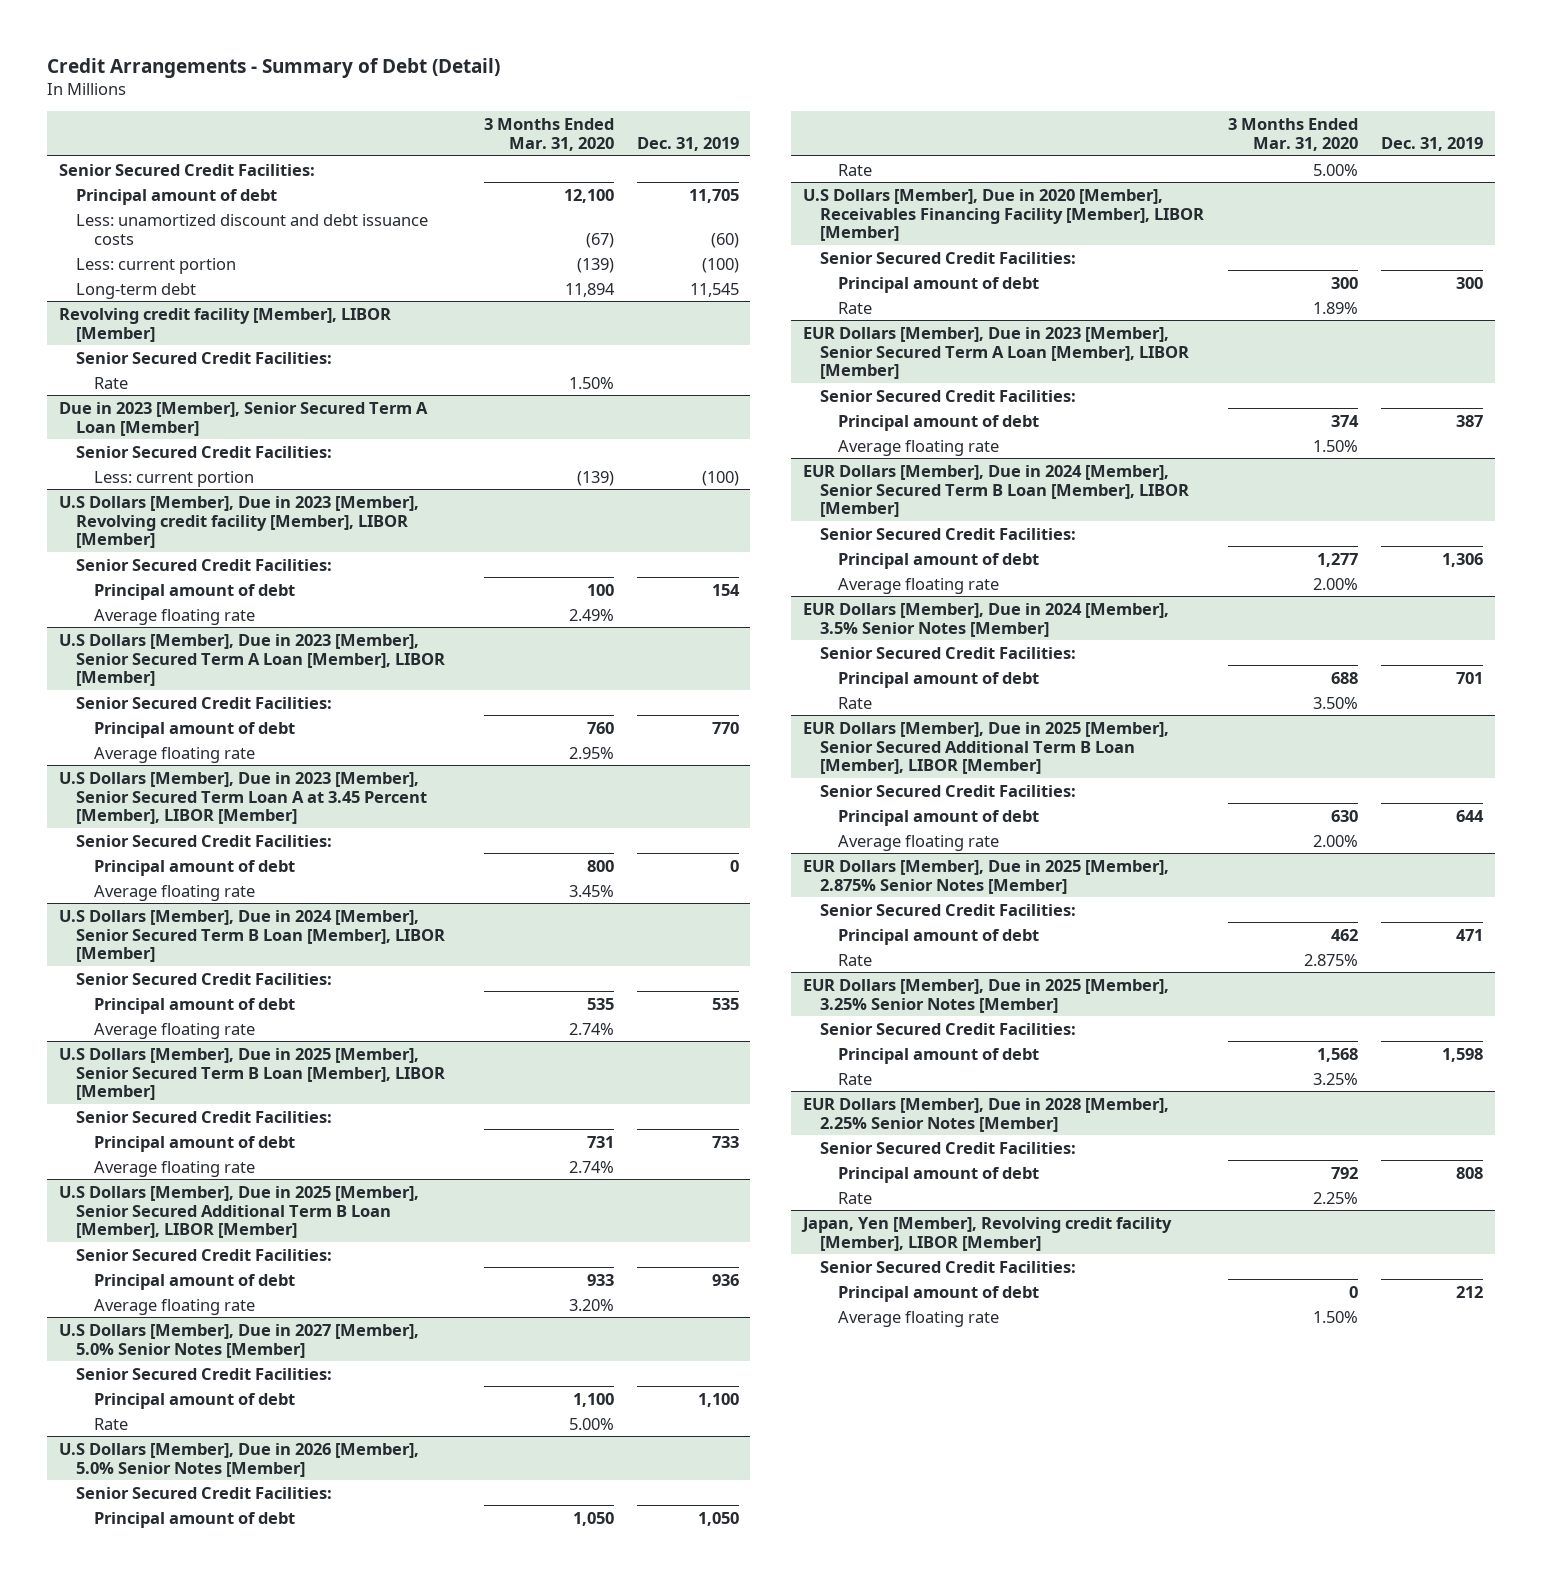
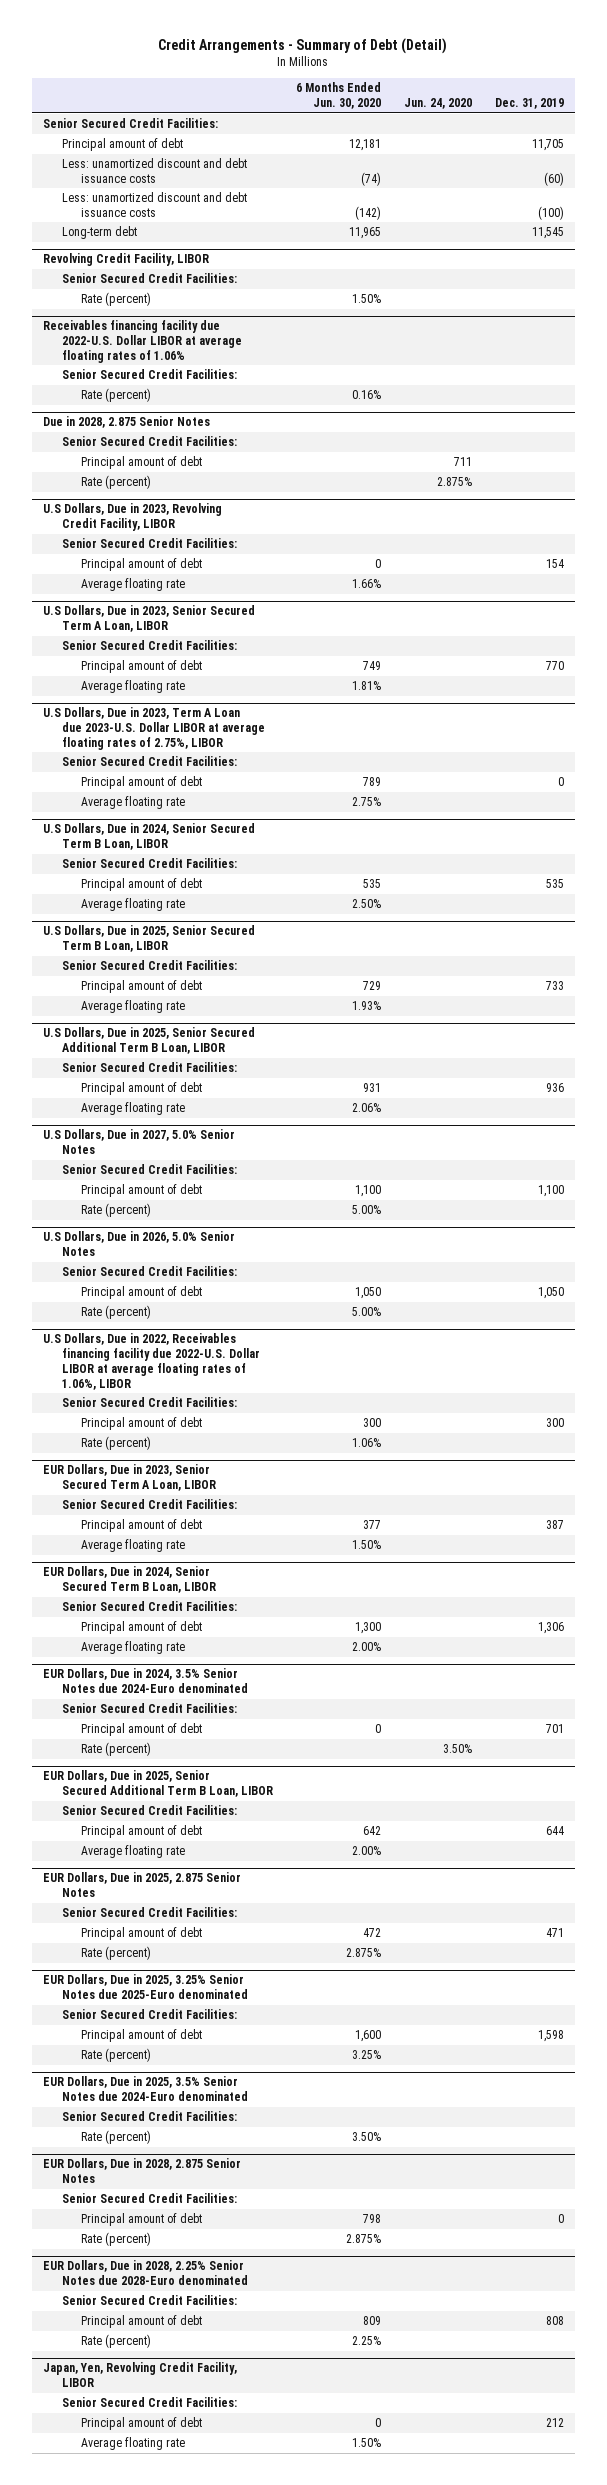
- | 3 Months Ended Mar. 31, 2020 | Dec. 31, 2019
+ | 6 Months Ended Jun. 30, 2020 | Jun. 24, 2020 | Dec. 31, 2019
- Less: current portion | (139) | (100)
+ Less: unamortized discount and debt issuance costs | (142) | | (100)
- Revolving credit facility [Member], LIBOR [Member]
+ Revolving Credit Facility, LIBOR
- Rate | 1.50% |
- Due in 2023 [Member], Senior Secured Term A Loan [Member]
- Senior Secured Credit Facilities:
- Less: current portion | (139) | (100)
- U.S Dollars [Member], Due in 2023 [Member], Revolving credit facility [Member], LIBOR [Member]
+ Rate (percent) | 1.50% | |
+ Receivables financing facility due 2022-U.S. Dollar LIBOR at average floating rates of 1.06%
+ Senior Secured Credit Facilities:
+ Rate (percent) | 0.16% | |
+ Due in 2028, 2.875 Senior Notes
+ Senior Secured Credit Facilities:
+ Principal amount of debt | | 711 |
+ Rate (percent) | | 2.875% |
+ U.S Dollars, Due in 2023, Revolving Credit Facility, LIBOR
- U.S Dollars [Member], Due in 2023 [Member], Senior Secured Term A Loan [Member], LIBOR [Member]
+ U.S Dollars, Due in 2023, Senior Secured Term A Loan, LIBOR
- U.S Dollars [Member], Due in 2023 [Member], Senior Secured Term Loan A at 3.45 Percent [Member], LIBOR [Member]
+ U.S Dollars, Due in 2023, Term A Loan due 2023-U.S. Dollar LIBOR at average floating rates of 2.75%, LIBOR
- U.S Dollars [Member], Due in 2024 [Member], Senior Secured Term B Loan [Member], LIBOR [Member]
+ U.S Dollars, Due in 2024, Senior Secured Term B Loan, LIBOR
- U.S Dollars [Member], Due in 2025 [Member], Senior Secured Term B Loan [Member], LIBOR [Member]
+ U.S Dollars, Due in 2025, Senior Secured Term B Loan, LIBOR
- U.S Dollars [Member], Due in 2025 [Member], Senior Secured Additional Term B Loan [Member], LIBOR [Member]
+ U.S Dollars, Due in 2025, Senior Secured Additional Term B Loan, LIBOR
- U.S Dollars [Member], Due in 2027 [Member], 5.0% Senior Notes [Member]
+ U.S Dollars, Due in 2027, 5.0% Senior Notes
- Rate | 5.00% |
- U.S Dollars [Member], Due in 2026 [Member], 5.0% Senior Notes [Member]
+ Rate (percent) | 5.00% | |
+ U.S Dollars, Due in 2026, 5.0% Senior Notes
- Rate | 5.00% |
- U.S Dollars [Member], Due in 2020 [Member], Receivables Financing Facility [Member], LIBOR [Member]
+ Rate (percent) | 5.00% | |
+ U.S Dollars, Due in 2022, Receivables financing facility due 2022-U.S. Dollar LIBOR at average floating rates of 1.06%, LIBOR
- Rate | 1.89% |
- EUR Dollars [Member], Due in 2023 [Member], Senior Secured Term A Loan [Member], LIBOR [Member]
+ Rate (percent) | 1.06% | |
+ EUR Dollars, Due in 2023, Senior Secured Term A Loan, LIBOR
- EUR Dollars [Member], Due in 2024 [Member], Senior Secured Term B Loan [Member], LIBOR [Member]
+ EUR Dollars, Due in 2024, Senior Secured Term B Loan, LIBOR
- EUR Dollars [Member], Due in 2024 [Member], 3.5% Senior Notes [Member]
+ EUR Dollars, Due in 2024, 3.5% Senior Notes due 2024-Euro denominated
- Rate | 3.50% |
- EUR Dollars [Member], Due in 2025 [Member], Senior Secured Additional Term B Loan [Member], LIBOR [Member]
+ Rate (percent) | | 3.50% |
+ EUR Dollars, Due in 2025, Senior Secured Additional Term B Loan, LIBOR
- EUR Dollars [Member], Due in 2025 [Member], 2.875% Senior Notes [Member]
+ EUR Dollars, Due in 2025, 2.875 Senior Notes
- Rate | 2.875% |
- EUR Dollars [Member], Due in 2025 [Member], 3.25% Senior Notes [Member]
+ Rate (percent) | 2.875% | |
+ EUR Dollars, Due in 2025, 3.25% Senior Notes due 2025-Euro denominated
- Rate | 3.25% |
- EUR Dollars [Member], Due in 2028 [Member], 2.25% Senior Notes [Member]
+ Rate (percent) | 3.25% | |
+ EUR Dollars, Due in 2025, 3.5% Senior Notes due 2024-Euro denominated
+ Senior Secured Credit Facilities:
+ Rate (percent) | 3.50% | |
+ EUR Dollars, Due in 2028, 2.875 Senior Notes
+ Senior Secured Credit Facilities:
+ Principal amount of debt | 798 | | 0
+ Rate (percent) | 2.875% | |
+ EUR Dollars, Due in 2028, 2.25% Senior Notes due 2028-Euro denominated
- Rate | 2.25% |
- Japan, Yen [Member], Revolving credit facility [Member], LIBOR [Member]
+ Rate (percent) | 2.25% | |
+ Japan, Yen, Revolving Credit Facility, LIBOR

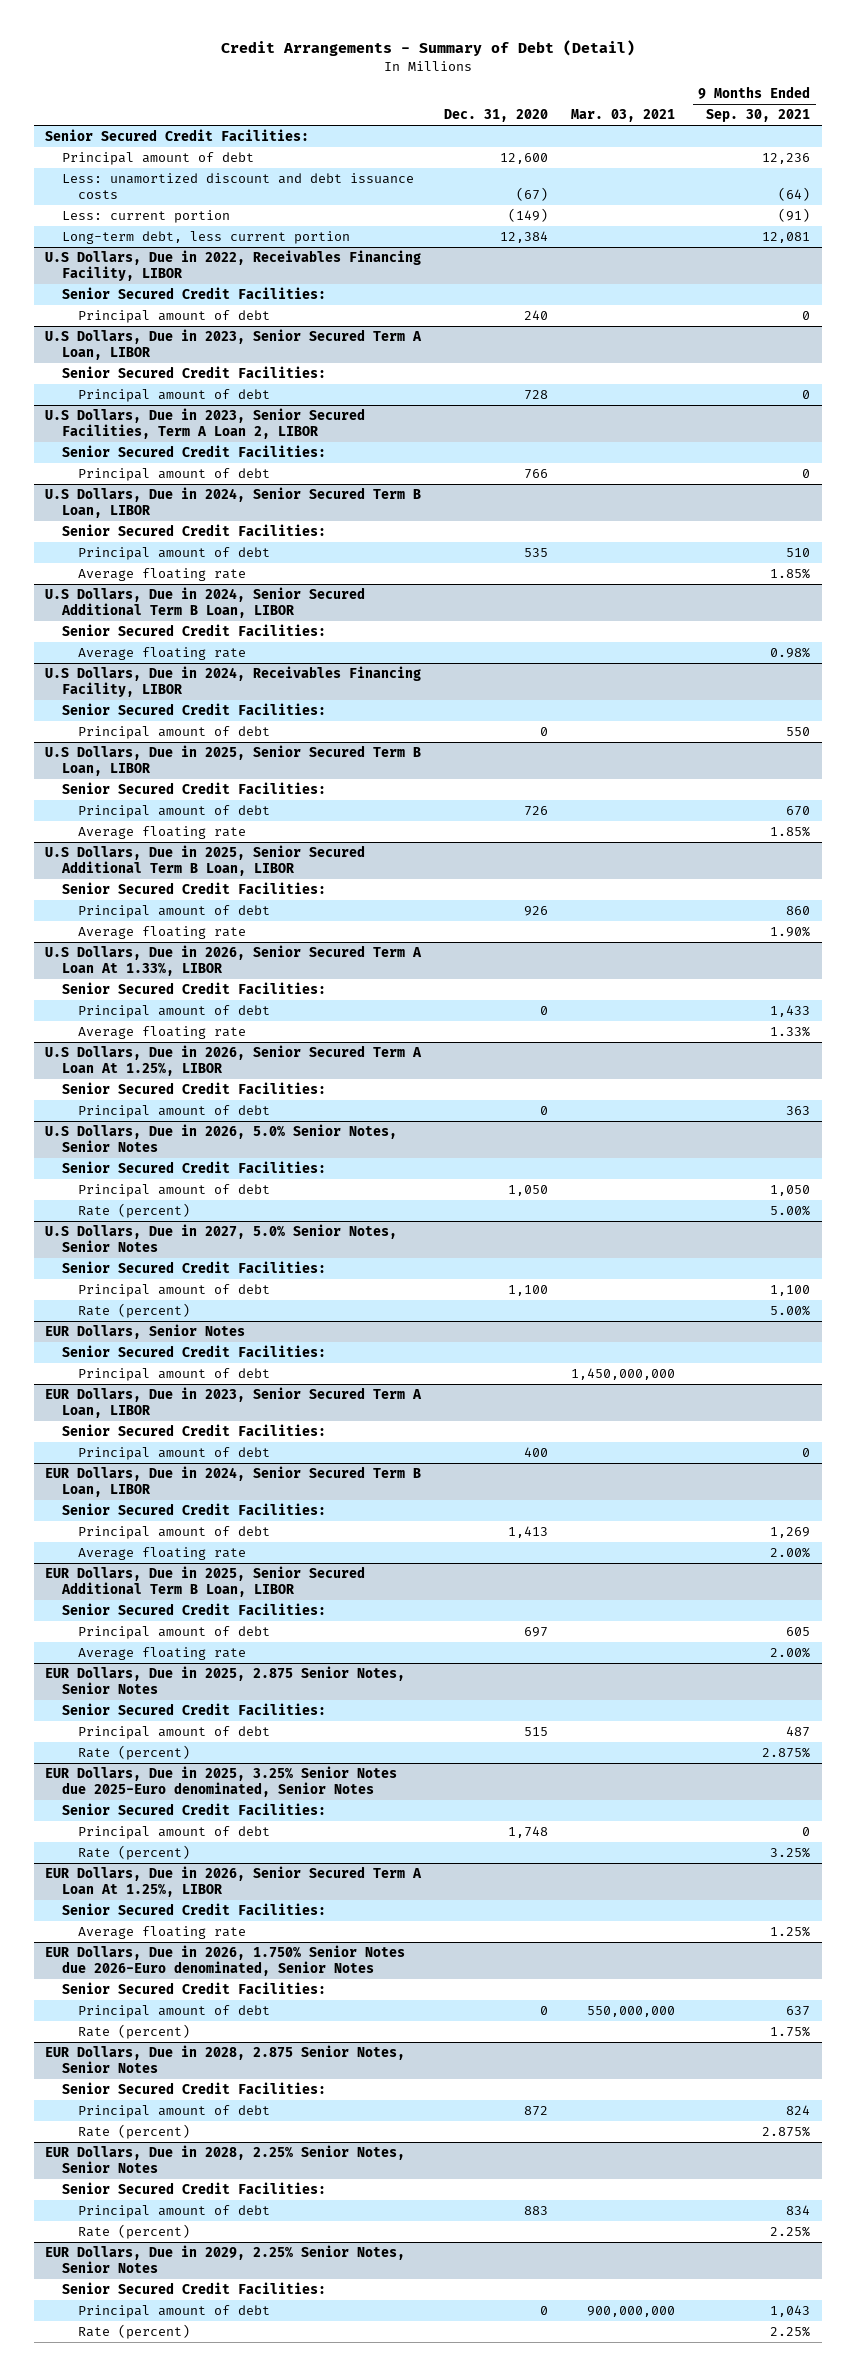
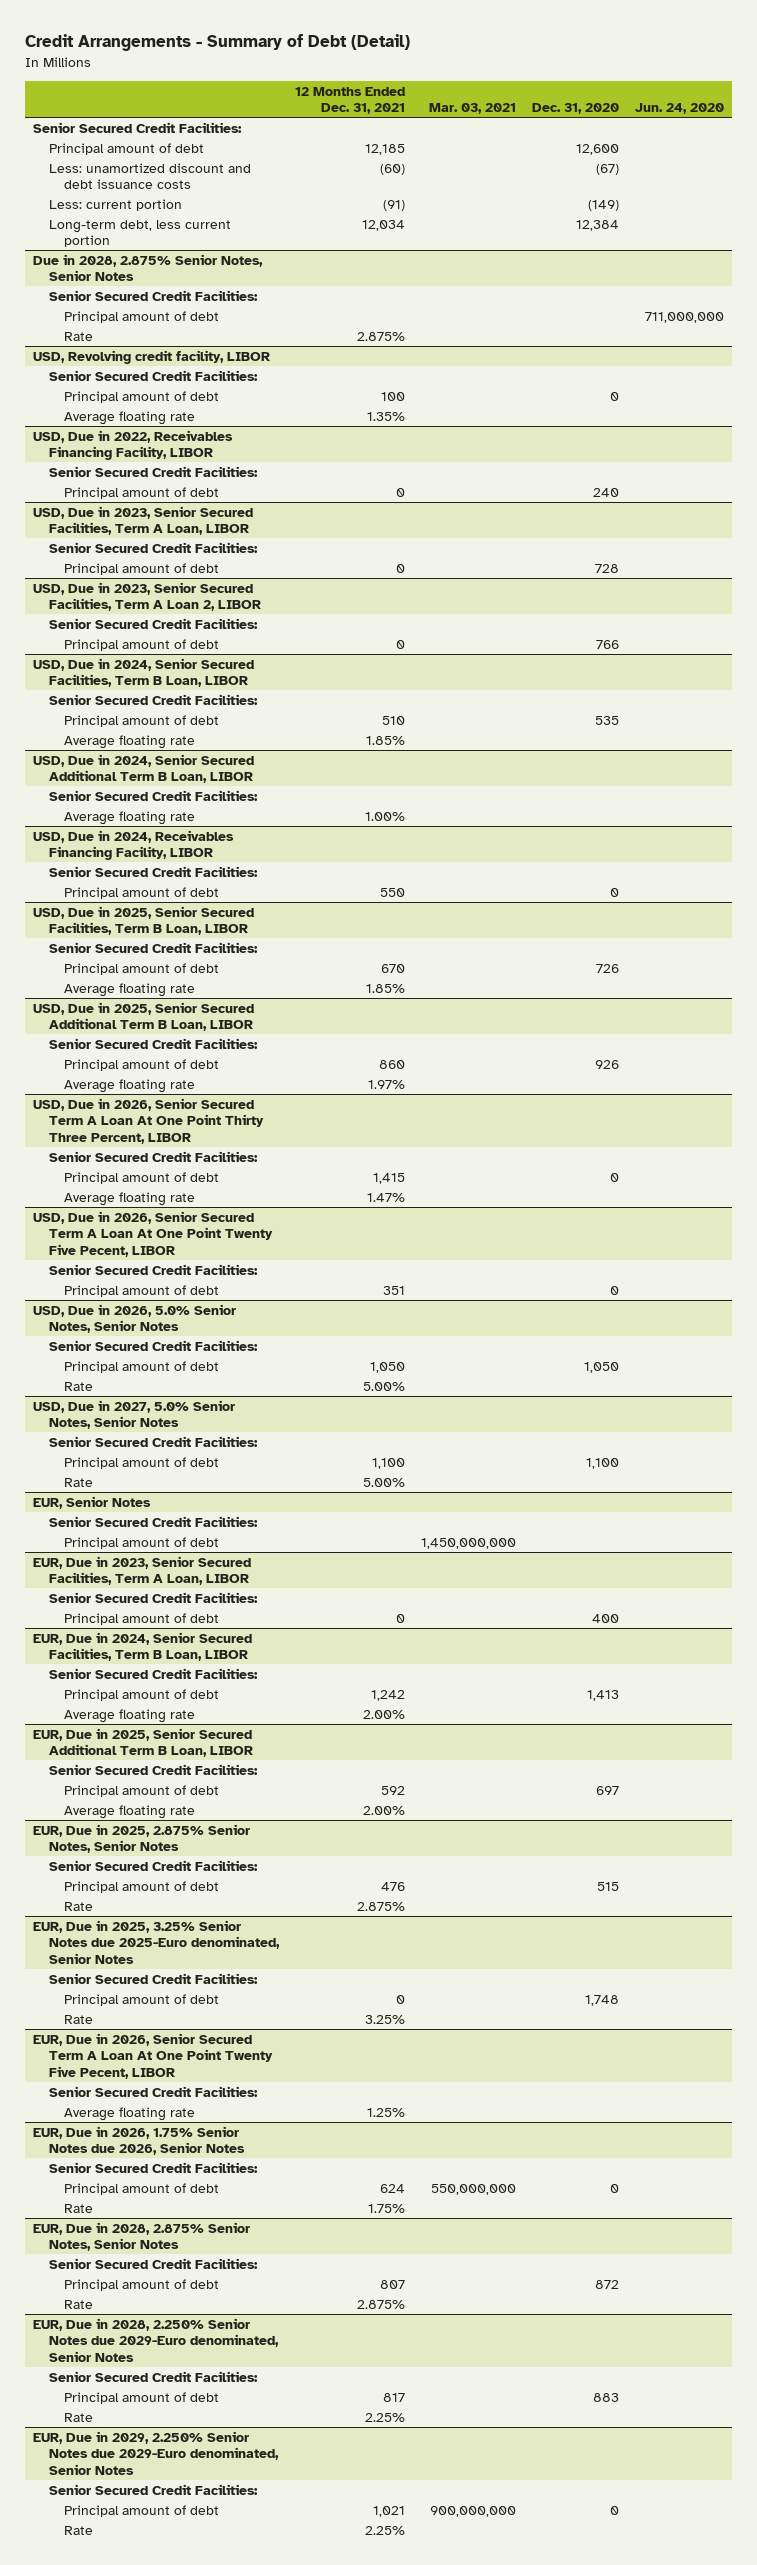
- | Dec. 31, 2020 | Mar. 03, 2021 | 9 Months Ended Sep. 30, 2021
+ | 12 Months Ended Dec. 31, 2021 | Mar. 03, 2021 | Dec. 31, 2020 | Jun. 24, 2020
- U.S Dollars, Due in 2022, Receivables Financing Facility, LIBOR
+ Due in 2028, 2.875% Senior Notes, Senior Notes
+ Senior Secured Credit Facilities:
+ Principal amount of debt | | | | 711,000,000
+ Rate | 2.875% | | |
+ USD, Revolving credit facility, LIBOR
+ Senior Secured Credit Facilities:
+ Principal amount of debt | 100 | | 0 |
+ Average floating rate | 1.35% | | |
+ USD, Due in 2022, Receivables Financing Facility, LIBOR
- U.S Dollars, Due in 2023, Senior Secured Term A Loan, LIBOR
+ USD, Due in 2023, Senior Secured Facilities, Term A Loan, LIBOR
- U.S Dollars, Due in 2023, Senior Secured Facilities, Term A Loan 2, LIBOR
+ USD, Due in 2023, Senior Secured Facilities, Term A Loan 2, LIBOR
- U.S Dollars, Due in 2024, Senior Secured Term B Loan, LIBOR
+ USD, Due in 2024, Senior Secured Facilities, Term B Loan, LIBOR
- U.S Dollars, Due in 2024, Senior Secured Additional Term B Loan, LIBOR
+ USD, Due in 2024, Senior Secured Additional Term B Loan, LIBOR
- U.S Dollars, Due in 2024, Receivables Financing Facility, LIBOR
+ USD, Due in 2024, Receivables Financing Facility, LIBOR
- U.S Dollars, Due in 2025, Senior Secured Term B Loan, LIBOR
+ USD, Due in 2025, Senior Secured Facilities, Term B Loan, LIBOR
- U.S Dollars, Due in 2025, Senior Secured Additional Term B Loan, LIBOR
+ USD, Due in 2025, Senior Secured Additional Term B Loan, LIBOR
- U.S Dollars, Due in 2026, Senior Secured Term A Loan At 1.33%, LIBOR
- Senior Secured Credit Facilities:
- Principal amount of debt | 0 | | 1,433
- Average floating rate | | | 1.33%
- U.S Dollars, Due in 2026, Senior Secured Term A Loan At 1.25%, LIBOR
- Senior Secured Credit Facilities:
- Principal amount of debt | 0 | | 363
- U.S Dollars, Due in 2026, 5.0% Senior Notes, Senior Notes
+ USD, Due in 2026, Senior Secured Term A Loan At One Point Thirty Three Percent, LIBOR
+ Senior Secured Credit Facilities:
+ Principal amount of debt | 1,415 | | 0 |
+ Average floating rate | 1.47% | | |
+ USD, Due in 2026, Senior Secured Term A Loan At One Point Twenty Five Pecent, LIBOR
+ Senior Secured Credit Facilities:
+ Principal amount of debt | 351 | | 0 |
+ USD, Due in 2026, 5.0% Senior Notes, Senior Notes
- Rate (percent) | | | 5.00%
- U.S Dollars, Due in 2027, 5.0% Senior Notes, Senior Notes
+ Rate | 5.00% | | |
+ USD, Due in 2027, 5.0% Senior Notes, Senior Notes
- Rate (percent) | | | 5.00%
- EUR Dollars, Senior Notes
+ Rate | 5.00% | | |
+ EUR, Senior Notes
- EUR Dollars, Due in 2023, Senior Secured Term A Loan, LIBOR
+ EUR, Due in 2023, Senior Secured Facilities, Term A Loan, LIBOR
- EUR Dollars, Due in 2024, Senior Secured Term B Loan, LIBOR
+ EUR, Due in 2024, Senior Secured Facilities, Term B Loan, LIBOR
- EUR Dollars, Due in 2025, Senior Secured Additional Term B Loan, LIBOR
+ EUR, Due in 2025, Senior Secured Additional Term B Loan, LIBOR
- EUR Dollars, Due in 2025, 2.875 Senior Notes, Senior Notes
+ EUR, Due in 2025, 2.875% Senior Notes, Senior Notes
- Rate (percent) | | | 2.875%
- EUR Dollars, Due in 2025, 3.25% Senior Notes due 2025-Euro denominated, Senior Notes
+ Rate | 2.875% | | |
+ EUR, Due in 2025, 3.25% Senior Notes due 2025-Euro denominated, Senior Notes
- Rate (percent) | | | 3.25%
- EUR Dollars, Due in 2026, Senior Secured Term A Loan At 1.25%, LIBOR
+ Rate | 3.25% | | |
+ EUR, Due in 2026, Senior Secured Term A Loan At One Point Twenty Five Pecent, LIBOR
- EUR Dollars, Due in 2026, 1.750% Senior Notes due 2026-Euro denominated, Senior Notes
+ EUR, Due in 2026, 1.75% Senior Notes due 2026, Senior Notes
- Rate (percent) | | | 1.75%
- EUR Dollars, Due in 2028, 2.875 Senior Notes, Senior Notes
+ Rate | 1.75% | | |
+ EUR, Due in 2028, 2.875% Senior Notes, Senior Notes
- Rate (percent) | | | 2.875%
- EUR Dollars, Due in 2028, 2.25% Senior Notes, Senior Notes
+ Rate | 2.875% | | |
+ EUR, Due in 2028, 2.250% Senior Notes due 2029-Euro denominated, Senior Notes
- Rate (percent) | | | 2.25%
- EUR Dollars, Due in 2029, 2.25% Senior Notes, Senior Notes
+ Rate | 2.25% | | |
+ EUR, Due in 2029, 2.250% Senior Notes due 2029-Euro denominated, Senior Notes
- Rate (percent) | | | 2.25%
+ Rate | 2.25% | | |

